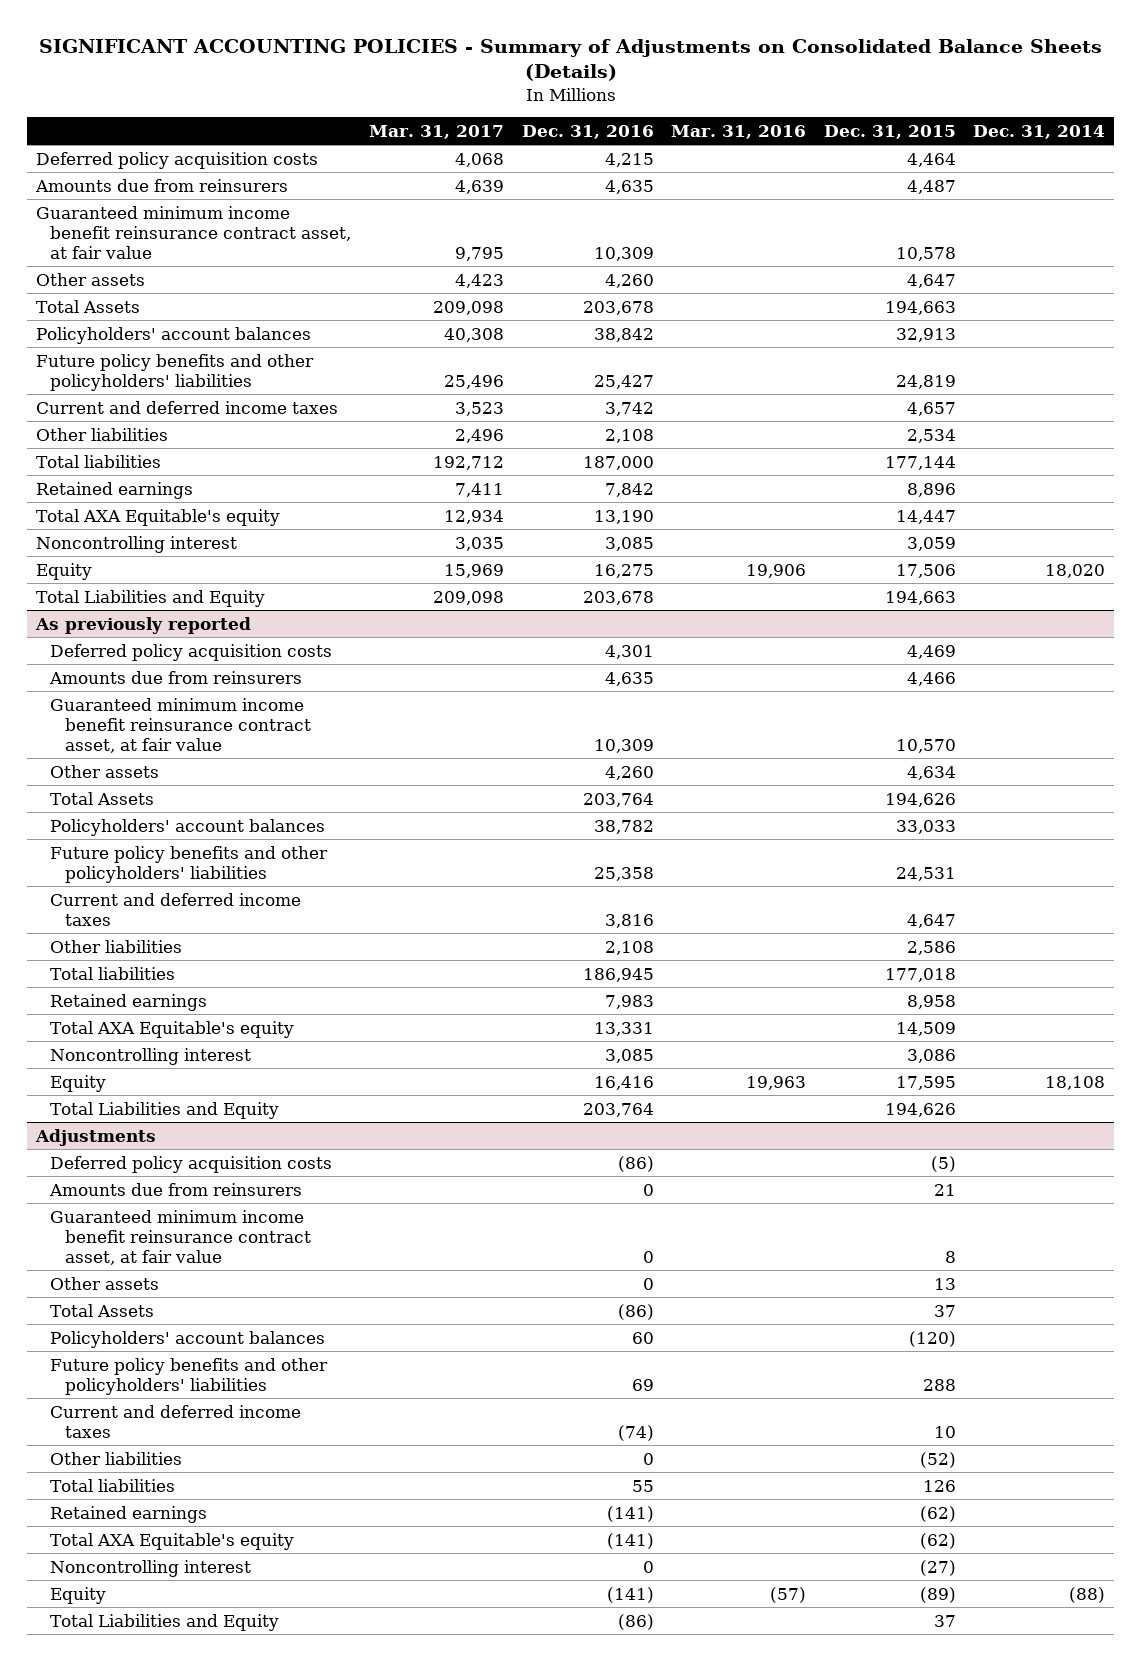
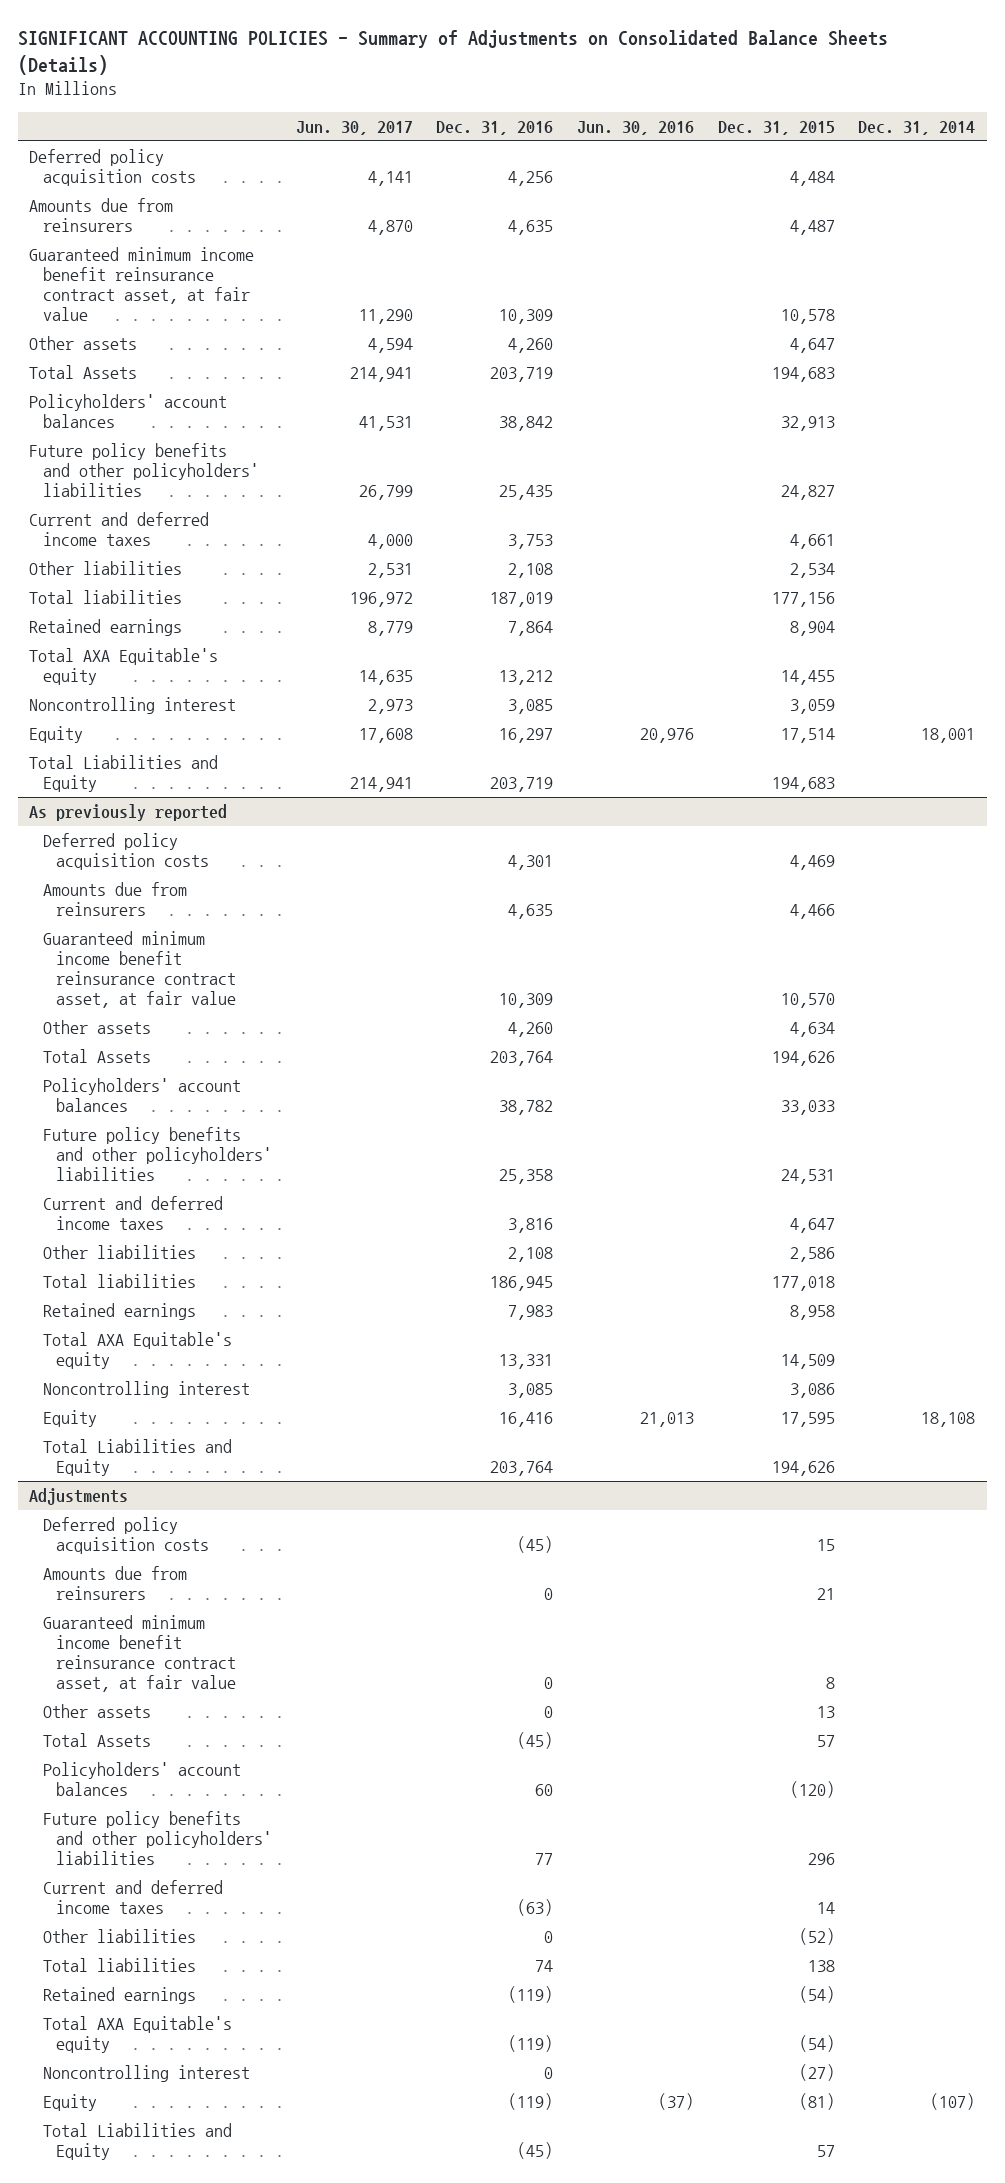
- | Mar. 31, 2017 | Dec. 31, 2016 | Mar. 31, 2016 | Dec. 31, 2015 | Dec. 31, 2014
+ | Jun. 30, 2017 | Dec. 31, 2016 | Jun. 30, 2016 | Dec. 31, 2015 | Dec. 31, 2014
- Deferred policy acquisition costs | 4,068 | 4,215 | | 4,464 |
+ Deferred policy acquisition costs | 4,141 | 4,256 | | 4,484 |
- Total Assets | 209,098 | 203,678 | | 194,663 |
+ Total Assets | 214,941 | 203,719 | | 194,683 |
- Future policy benefits and other policyholders' liabilities | 25,496 | 25,427 | | 24,819 |
- Current and deferred income taxes | 3,523 | 3,742 | | 4,657 |
+ Future policy benefits and other policyholders' liabilities | 26,799 | 25,435 | | 24,827 |
+ Current and deferred income taxes | 4,000 | 3,753 | | 4,661 |
- Total liabilities | 192,712 | 187,000 | | 177,144 |
- Retained earnings | 7,411 | 7,842 | | 8,896 |
- Total AXA Equitable's equity | 12,934 | 13,190 | | 14,447 |
+ Total liabilities | 196,972 | 187,019 | | 177,156 |
+ Retained earnings | 8,779 | 7,864 | | 8,904 |
+ Total AXA Equitable's equity | 14,635 | 13,212 | | 14,455 |
- Equity | 15,969 | 16,275 | 19,906 | 17,506 | 18,020
- Total Liabilities and Equity | 209,098 | 203,678 | | 194,663 |
+ Equity | 17,608 | 16,297 | 20,976 | 17,514 | 18,001
+ Total Liabilities and Equity | 214,941 | 203,719 | | 194,683 |
@ Adjustments
- Deferred policy acquisition costs | | (86) | | (5) |
+ Deferred policy acquisition costs | | (45) | | 15 |
- Total Assets | | (86) | | 37 |
+ Total Assets | | (45) | | 57 |
- Future policy benefits and other policyholders' liabilities | | 69 | | 288 |
- Current and deferred income taxes | | (74) | | 10 |
+ Future policy benefits and other policyholders' liabilities | | 77 | | 296 |
+ Current and deferred income taxes | | (63) | | 14 |
- Total liabilities | | 55 | | 126 |
- Retained earnings | | (141) | | (62) |
- Total AXA Equitable's equity | | (141) | | (62) |
+ Total liabilities | | 74 | | 138 |
+ Retained earnings | | (119) | | (54) |
+ Total AXA Equitable's equity | | (119) | | (54) |
- Equity | | (141) | (57) | (89) | (88)
- Total Liabilities and Equity | | (86) | | 37 |
+ Equity | | (119) | (37) | (81) | (107)
+ Total Liabilities and Equity | | (45) | | 57 |

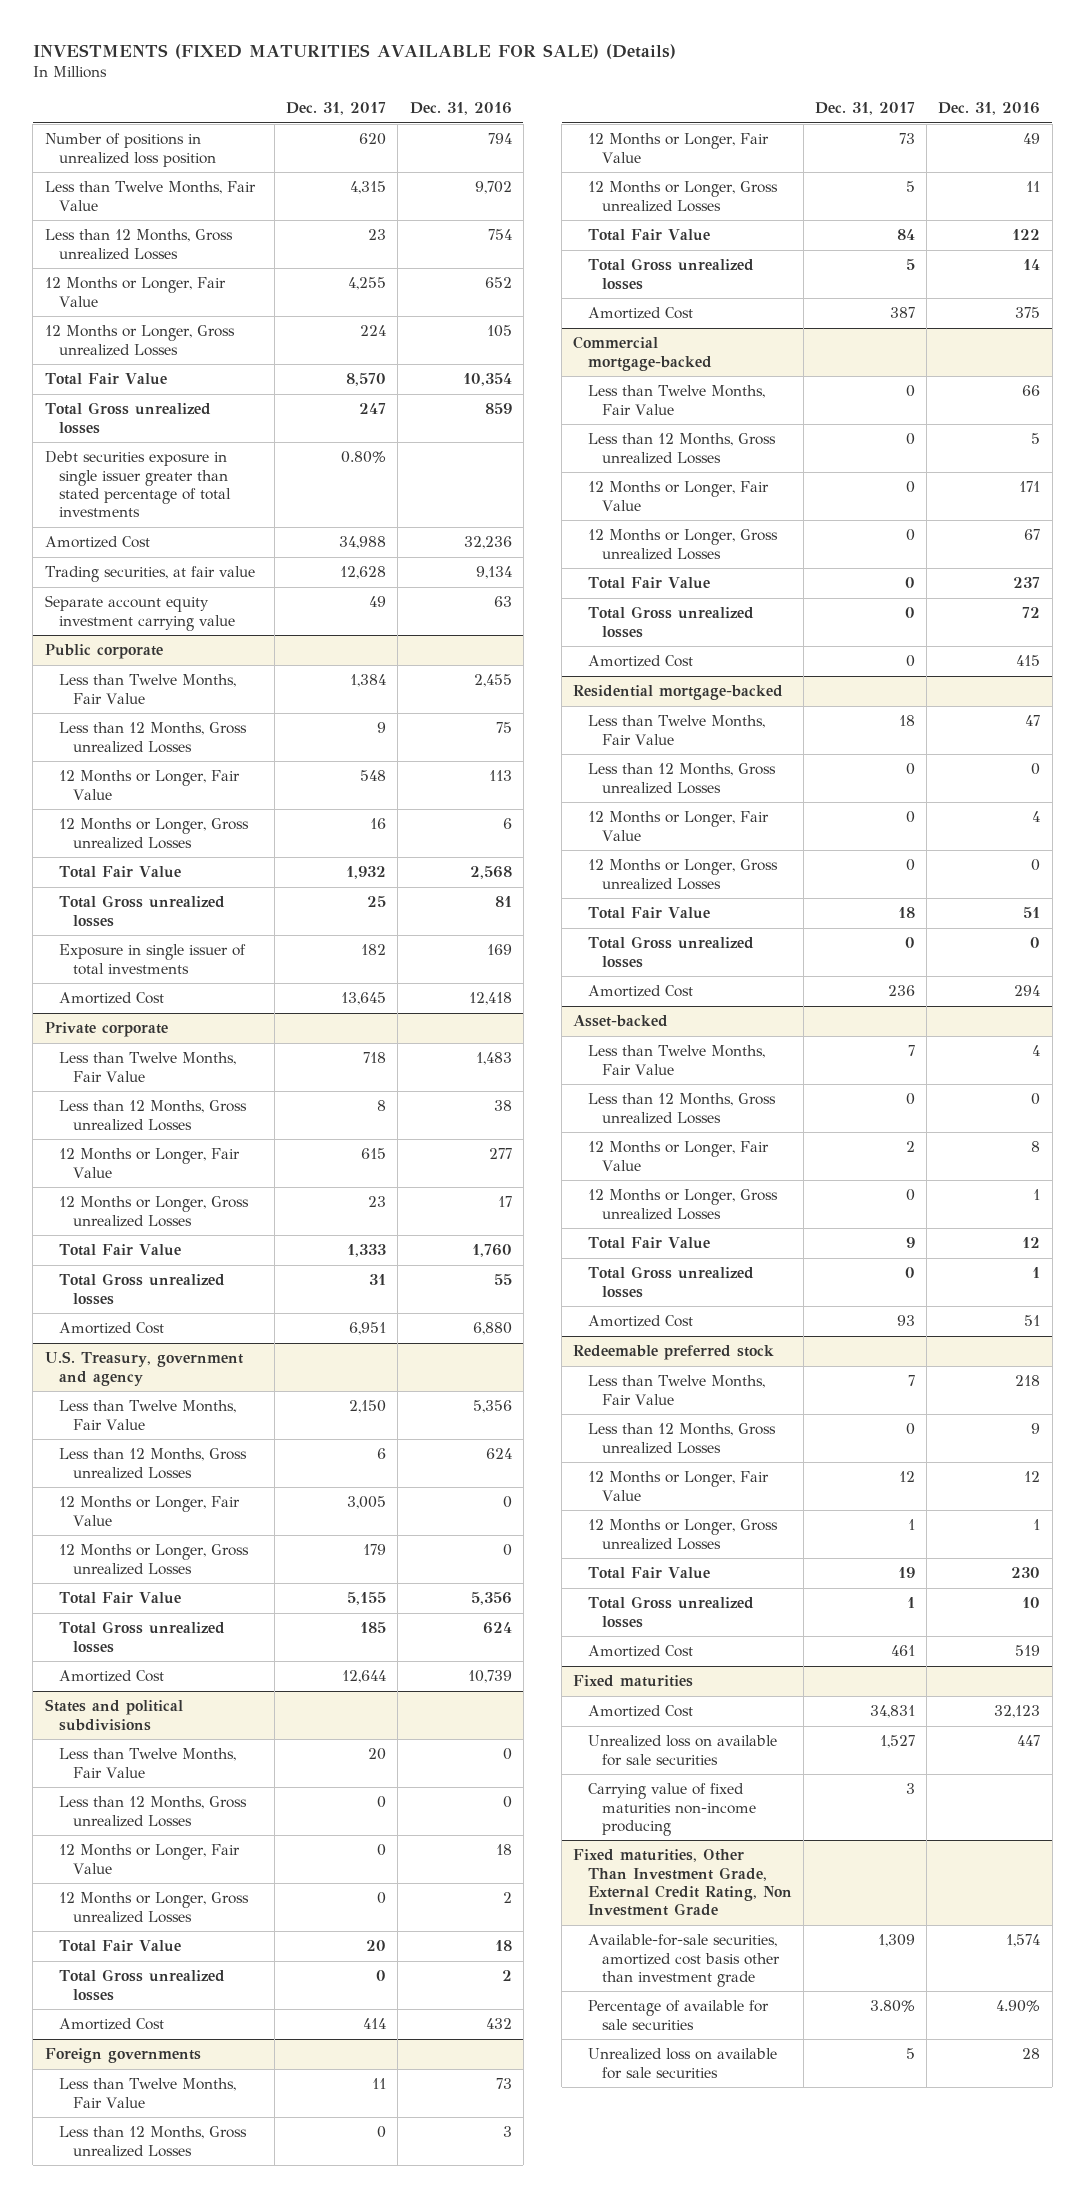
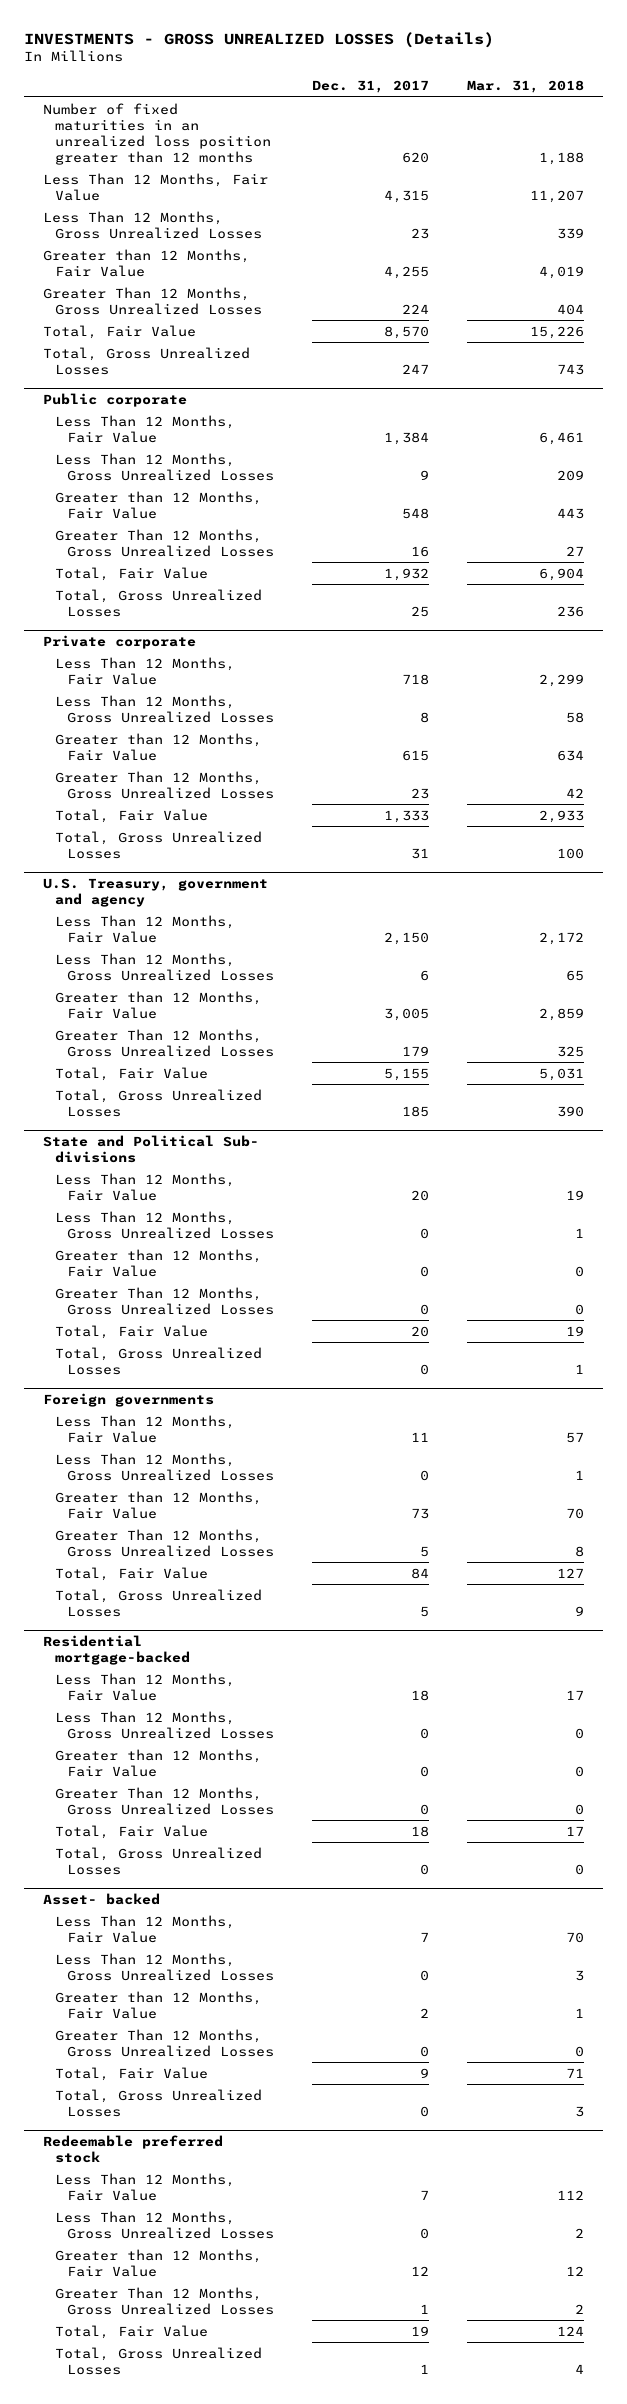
- INVESTMENTS (FIXED MATURITIES AVAILABLE FOR SALE) (Details)
+ INVESTMENTS - GROSS UNREALIZED LOSSES (Details)
- | Dec. 31, 2017 | Dec. 31, 2016
+ | Dec. 31, 2017 | Mar. 31, 2018
- Number of positions in unrealized loss position | 620 | 794
- Less than Twelve Months, Fair Value | 4,315 | 9,702
- Less than 12 Months, Gross unrealized Losses | 23 | 754
- 12 Months or Longer, Fair Value | 4,255 | 652
- 12 Months or Longer, Gross unrealized Losses | 224 | 105
- Total Fair Value | 8,570 | 10,354
- Total Gross unrealized losses | 247 | 859
- Debt securities exposure in single issuer greater than stated percentage of total investments | 0.80% |
- Amortized Cost | 34,988 | 32,236
- Trading securities, at fair value | 12,628 | 9,134
- Separate account equity investment carrying value | 49 | 63
+ Number of fixed maturities in an unrealized loss position greater than 12 months | 620 | 1,188
+ Less Than 12 Months, Fair Value | 4,315 | 11,207
+ Less Than 12 Months, Gross Unrealized Losses | 23 | 339
+ Greater than 12 Months, Fair Value | 4,255 | 4,019
+ Greater Than 12 Months, Gross Unrealized Losses | 224 | 404
+ Total, Fair Value | 8,570 | 15,226
+ Total, Gross Unrealized Losses | 247 | 743
@ Public corporate
- Less than Twelve Months, Fair Value | 1,384 | 2,455
- Less than 12 Months, Gross unrealized Losses | 9 | 75
- 12 Months or Longer, Fair Value | 548 | 113
- 12 Months or Longer, Gross unrealized Losses | 16 | 6
- Total Fair Value | 1,932 | 2,568
- Total Gross unrealized losses | 25 | 81
- Exposure in single issuer of total investments | 182 | 169
- Amortized Cost | 13,645 | 12,418
+ Less Than 12 Months, Fair Value | 1,384 | 6,461
+ Less Than 12 Months, Gross Unrealized Losses | 9 | 209
+ Greater than 12 Months, Fair Value | 548 | 443
+ Greater Than 12 Months, Gross Unrealized Losses | 16 | 27
+ Total, Fair Value | 1,932 | 6,904
+ Total, Gross Unrealized Losses | 25 | 236
@ Private corporate
- Less than Twelve Months, Fair Value | 718 | 1,483
- Less than 12 Months, Gross unrealized Losses | 8 | 38
- 12 Months or Longer, Fair Value | 615 | 277
- 12 Months or Longer, Gross unrealized Losses | 23 | 17
- Total Fair Value | 1,333 | 1,760
- Total Gross unrealized losses | 31 | 55
- Amortized Cost | 6,951 | 6,880
+ Less Than 12 Months, Fair Value | 718 | 2,299
+ Less Than 12 Months, Gross Unrealized Losses | 8 | 58
+ Greater than 12 Months, Fair Value | 615 | 634
+ Greater Than 12 Months, Gross Unrealized Losses | 23 | 42
+ Total, Fair Value | 1,333 | 2,933
+ Total, Gross Unrealized Losses | 31 | 100
@ U.S. Treasury, government and agency
- Less than Twelve Months, Fair Value | 2,150 | 5,356
- Less than 12 Months, Gross unrealized Losses | 6 | 624
- 12 Months or Longer, Fair Value | 3,005 | 0
- 12 Months or Longer, Gross unrealized Losses | 179 | 0
- Total Fair Value | 5,155 | 5,356
- Total Gross unrealized losses | 185 | 624
- Amortized Cost | 12,644 | 10,739
- States and political subdivisions
- Less than Twelve Months, Fair Value | 20 | 0
- Less than 12 Months, Gross unrealized Losses | 0 | 0
- 12 Months or Longer, Fair Value | 0 | 18
- 12 Months or Longer, Gross unrealized Losses | 0 | 2
- Total Fair Value | 20 | 18
- Total Gross unrealized losses | 0 | 2
- Amortized Cost | 414 | 432
@ U.S. Treasury, government and agency
+ Less Than 12 Months, Fair Value | 2,150 | 2,172
+ Less Than 12 Months, Gross Unrealized Losses | 6 | 65
+ Greater than 12 Months, Fair Value | 3,005 | 2,859
+ Greater Than 12 Months, Gross Unrealized Losses | 179 | 325
+ Total, Fair Value | 5,155 | 5,031
+ Total, Gross Unrealized Losses | 185 | 390
+ State and Political Sub- divisions
+ Less Than 12 Months, Fair Value | 20 | 19
+ Less Than 12 Months, Gross Unrealized Losses | 0 | 1
+ Greater than 12 Months, Fair Value | 0 | 0
+ Greater Than 12 Months, Gross Unrealized Losses | 0 | 0
+ Total, Fair Value | 20 | 19
+ Total, Gross Unrealized Losses | 0 | 1
@ Foreign governments
- Less than Twelve Months, Fair Value | 11 | 73
- Less than 12 Months, Gross unrealized Losses | 0 | 3
- 12 Months or Longer, Fair Value | 73 | 49
- 12 Months or Longer, Gross unrealized Losses | 5 | 11
- Total Fair Value | 84 | 122
- Total Gross unrealized losses | 5 | 14
- Amortized Cost | 387 | 375
- Commercial mortgage-backed
- Less than Twelve Months, Fair Value | 0 | 66
- Less than 12 Months, Gross unrealized Losses | 0 | 5
- 12 Months or Longer, Fair Value | 0 | 171
- 12 Months or Longer, Gross unrealized Losses | 0 | 67
- Total Fair Value | 0 | 237
- Total Gross unrealized losses | 0 | 72
- Amortized Cost | 0 | 415
@ Foreign governments
+ Less Than 12 Months, Fair Value | 11 | 57
+ Less Than 12 Months, Gross Unrealized Losses | 0 | 1
+ Greater than 12 Months, Fair Value | 73 | 70
+ Greater Than 12 Months, Gross Unrealized Losses | 5 | 8
+ Total, Fair Value | 84 | 127
+ Total, Gross Unrealized Losses | 5 | 9
@ Residential mortgage-backed
- Less than Twelve Months, Fair Value | 18 | 47
- Less than 12 Months, Gross unrealized Losses | 0 | 0
- 12 Months or Longer, Fair Value | 0 | 4
- 12 Months or Longer, Gross unrealized Losses | 0 | 0
- Total Fair Value | 18 | 51
- Total Gross unrealized losses | 0 | 0
- Amortized Cost | 236 | 294
- Asset-backed
- Less than Twelve Months, Fair Value | 7 | 4
- Less than 12 Months, Gross unrealized Losses | 0 | 0
- 12 Months or Longer, Fair Value | 2 | 8
- 12 Months or Longer, Gross unrealized Losses | 0 | 1
- Total Fair Value | 9 | 12
- Total Gross unrealized losses | 0 | 1
- Amortized Cost | 93 | 51
@ Residential mortgage-backed
+ Less Than 12 Months, Fair Value | 18 | 17
+ Less Than 12 Months, Gross Unrealized Losses | 0 | 0
+ Greater than 12 Months, Fair Value | 0 | 0
+ Greater Than 12 Months, Gross Unrealized Losses | 0 | 0
+ Total, Fair Value | 18 | 17
+ Total, Gross Unrealized Losses | 0 | 0
+ Asset- backed
+ Less Than 12 Months, Fair Value | 7 | 70
+ Less Than 12 Months, Gross Unrealized Losses | 0 | 3
+ Greater than 12 Months, Fair Value | 2 | 1
+ Greater Than 12 Months, Gross Unrealized Losses | 0 | 0
+ Total, Fair Value | 9 | 71
+ Total, Gross Unrealized Losses | 0 | 3
@ Redeemable preferred stock
- Less than Twelve Months, Fair Value | 7 | 218
- Less than 12 Months, Gross unrealized Losses | 0 | 9
- 12 Months or Longer, Fair Value | 12 | 12
- 12 Months or Longer, Gross unrealized Losses | 1 | 1
- Total Fair Value | 19 | 230
- Total Gross unrealized losses | 1 | 10
- Amortized Cost | 461 | 519
- Fixed maturities
- Amortized Cost | 34,831 | 32,123
- Unrealized loss on available for sale securities | 1,527 | 447
- Carrying value of fixed maturities non-income producing | 3 |
- Fixed maturities, Other Than Investment Grade, External Credit Rating, Non Investment Grade
- Available-for-sale securities, amortized cost basis other than investment grade | 1,309 | 1,574
- Percentage of available for sale securities | 3.80% | 4.90%
- Unrealized loss on available for sale securities | 5 | 28
@ Redeemable preferred stock
+ Less Than 12 Months, Fair Value | 7 | 112
+ Less Than 12 Months, Gross Unrealized Losses | 0 | 2
+ Greater than 12 Months, Fair Value | 12 | 12
+ Greater Than 12 Months, Gross Unrealized Losses | 1 | 2
+ Total, Fair Value | 19 | 124
+ Total, Gross Unrealized Losses | 1 | 4

